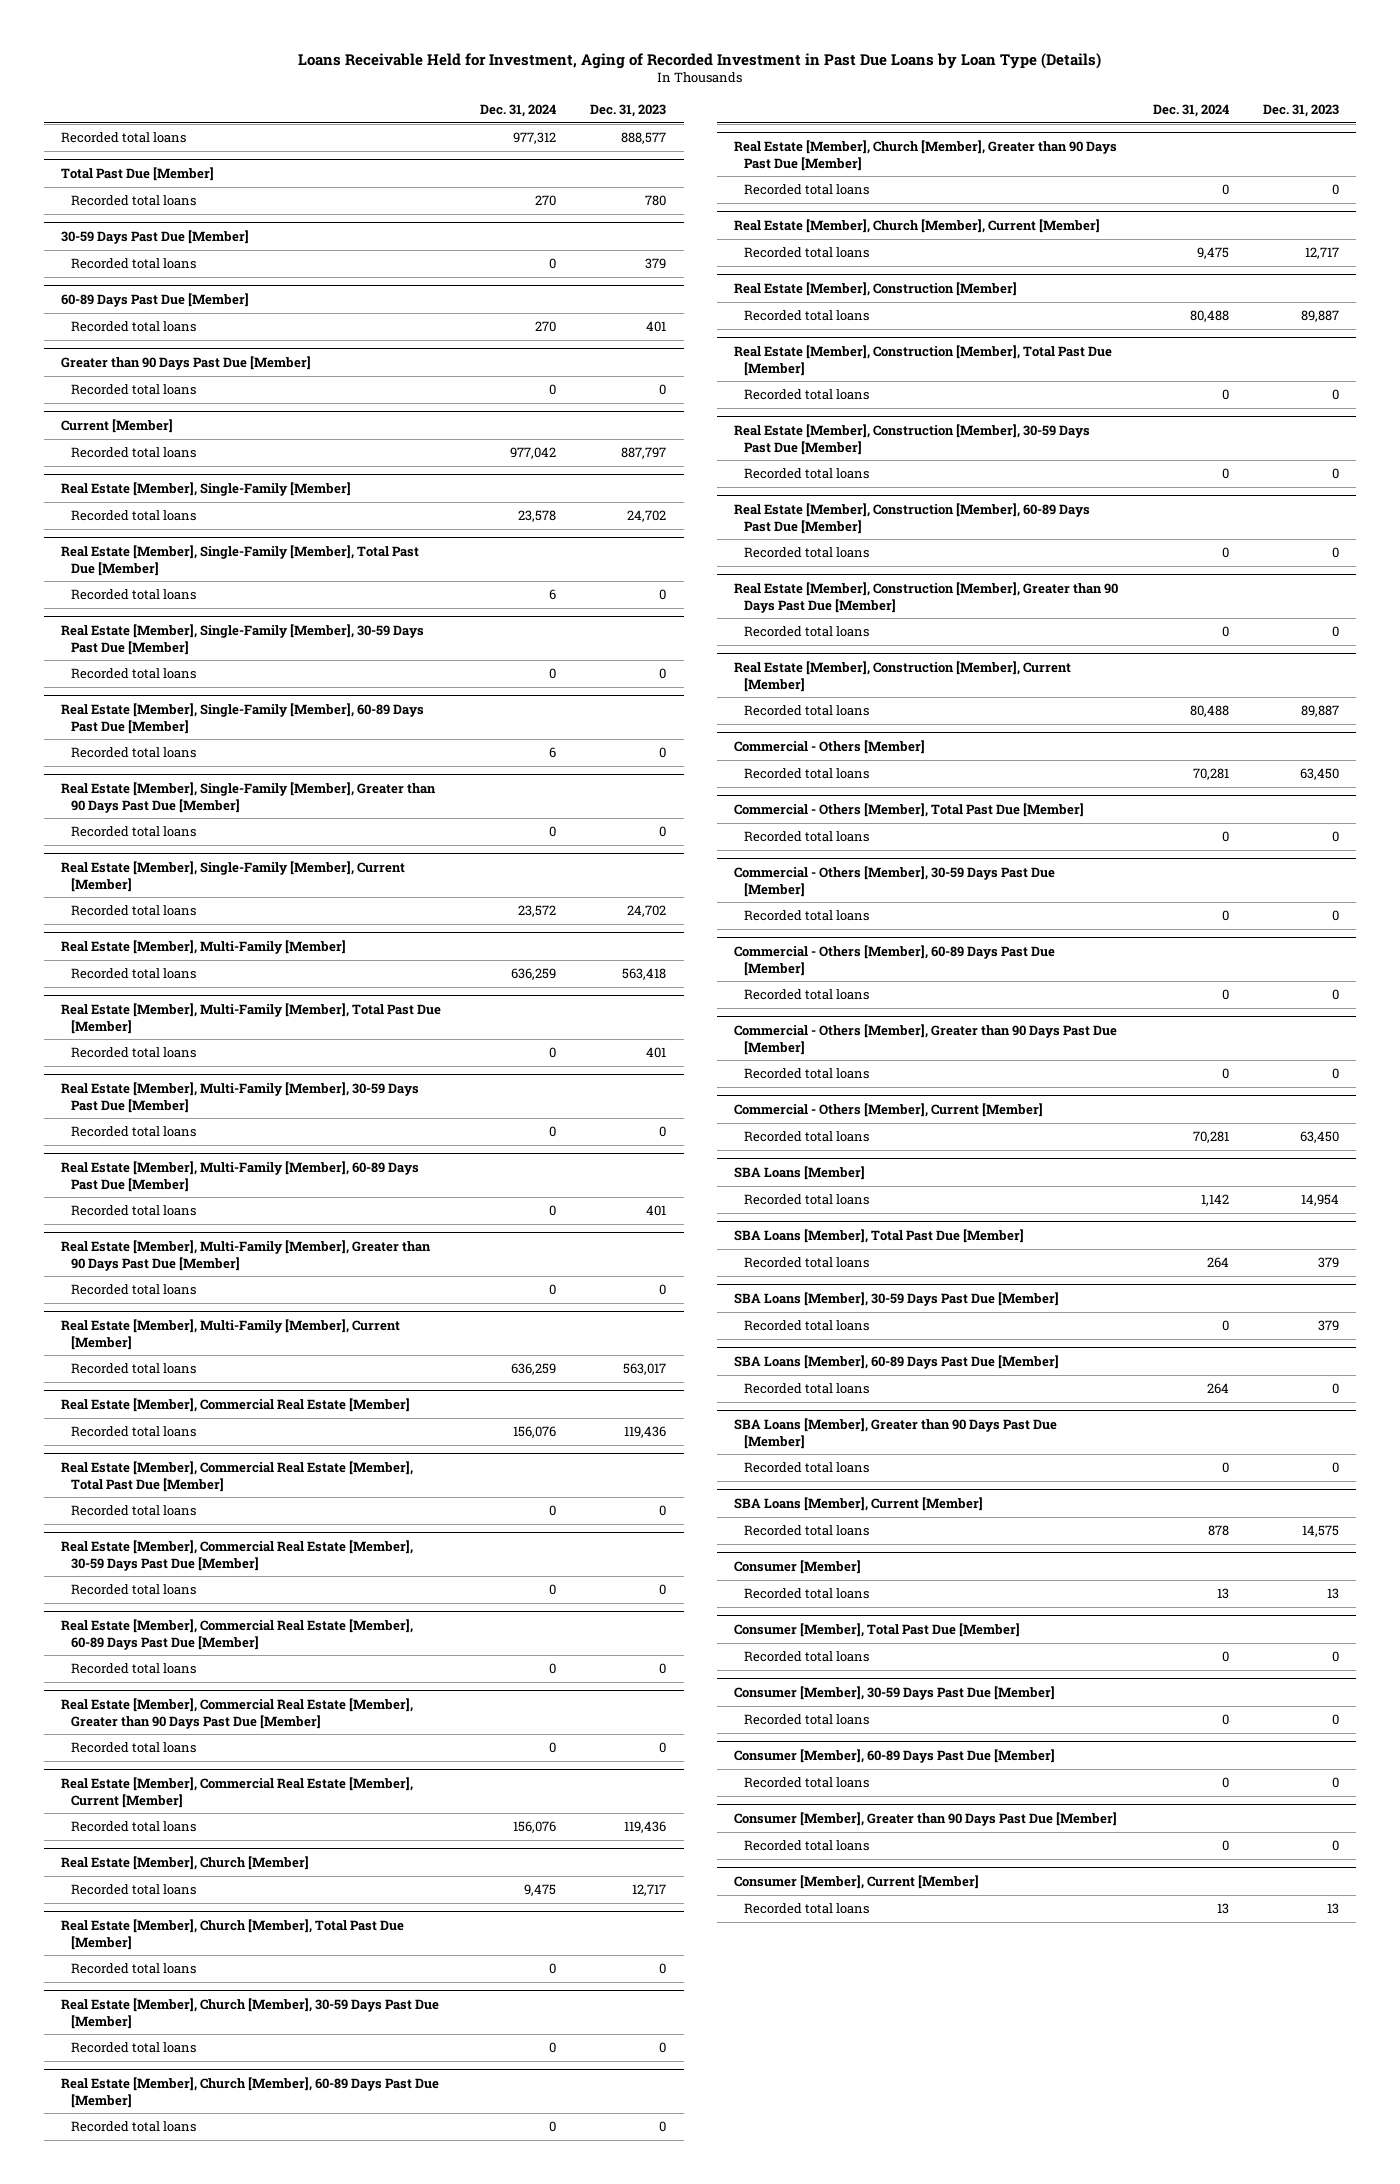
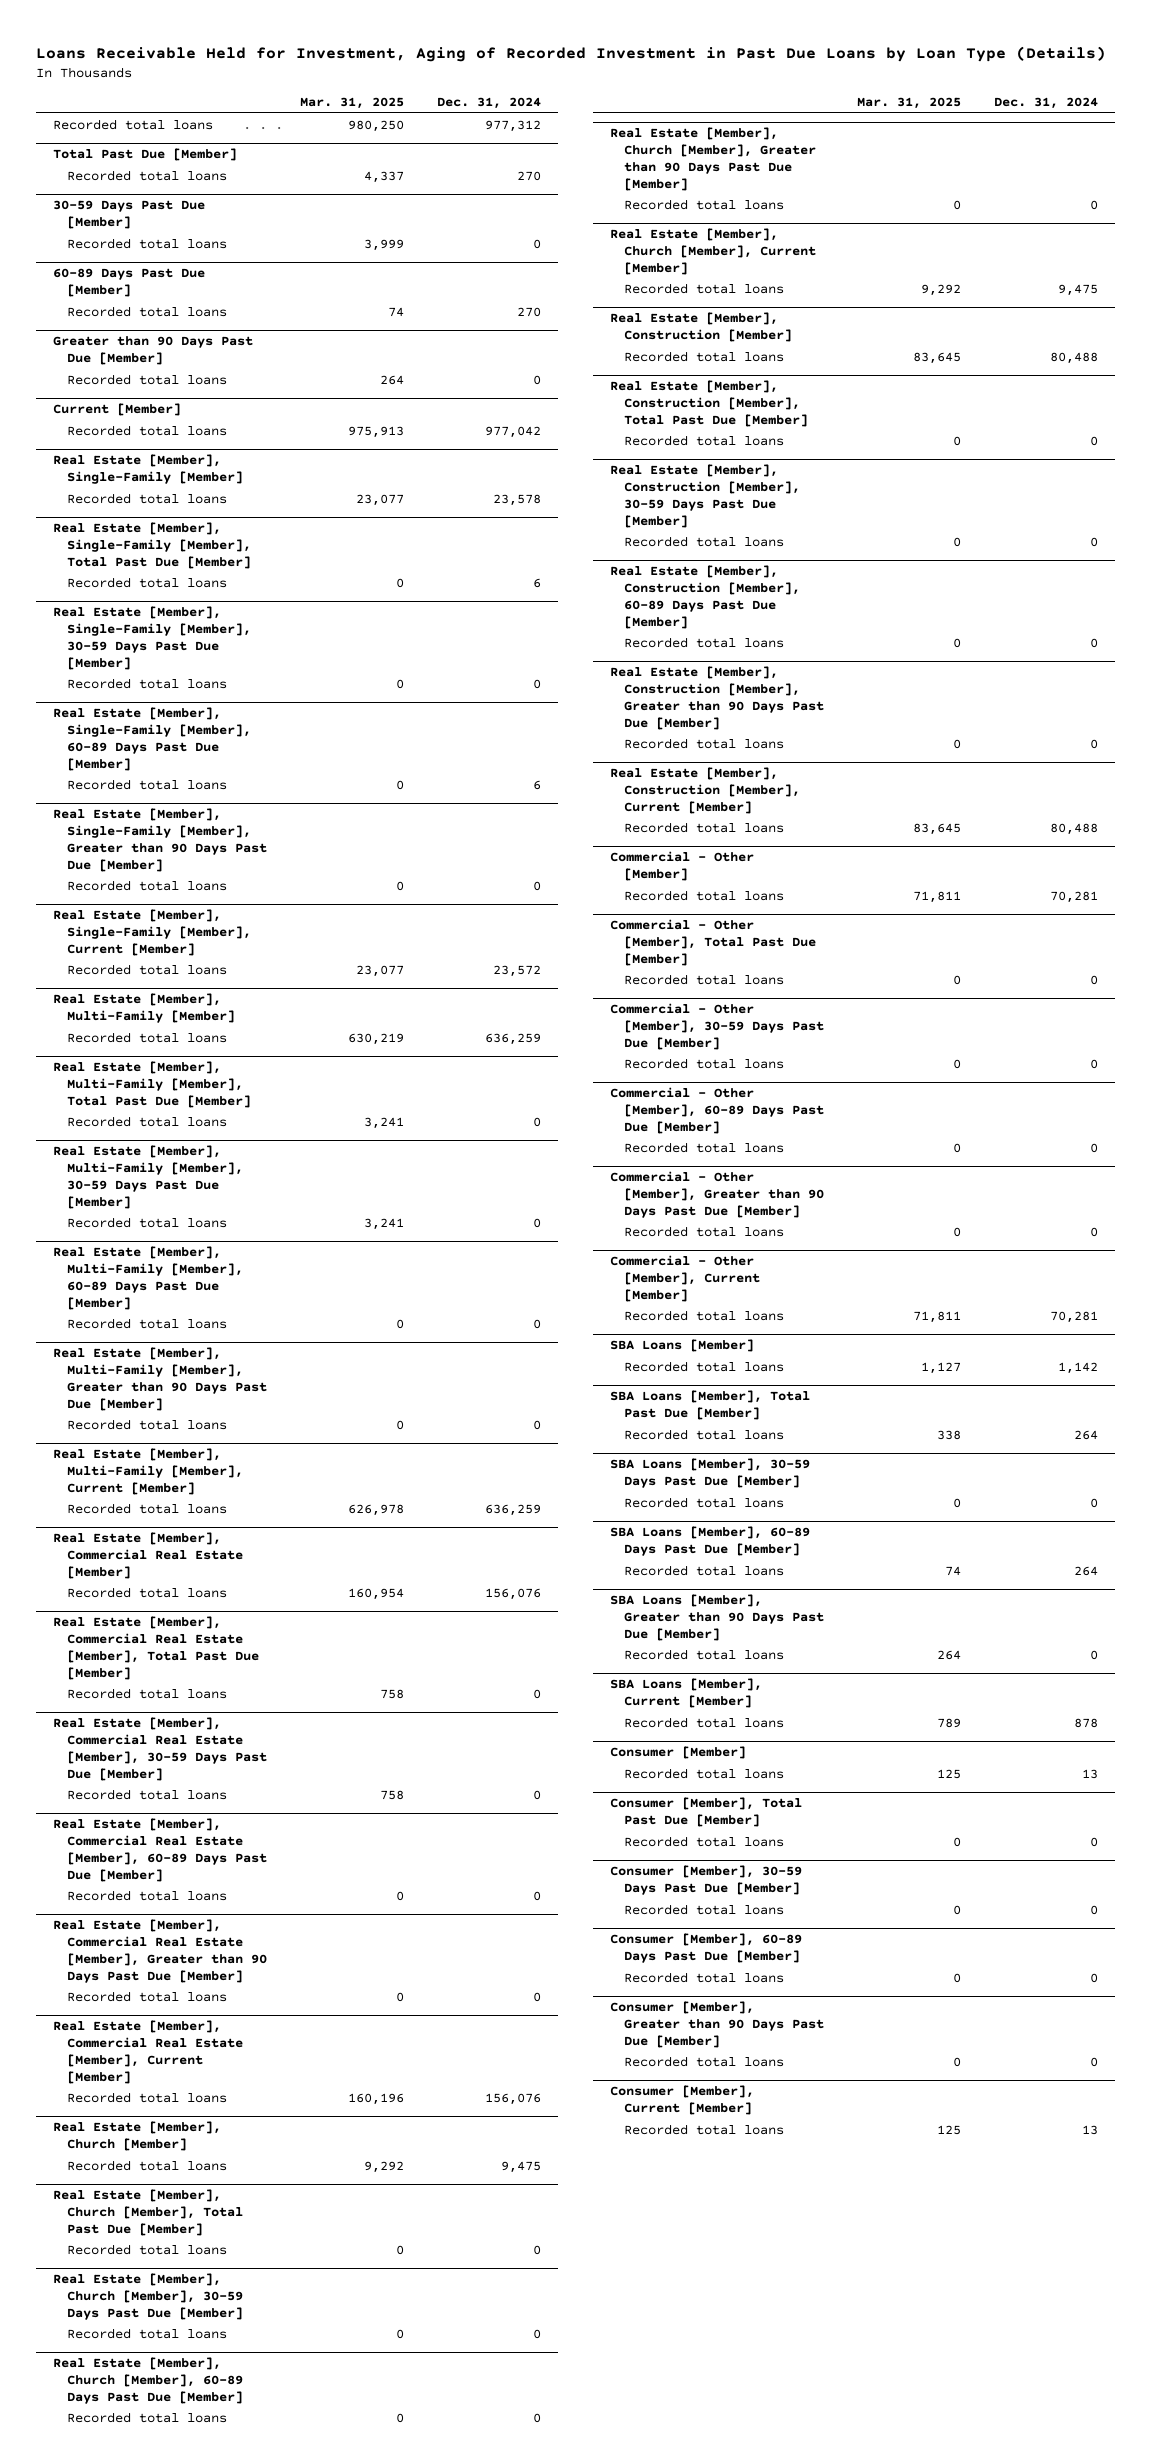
- | Dec. 31, 2024 | Dec. 31, 2023
+ | Mar. 31, 2025 | Dec. 31, 2024
- Commercial - Others [Member]
+ Commercial - Other [Member]
- Commercial - Others [Member], Total Past Due [Member]
+ Commercial - Other [Member], Total Past Due [Member]
- Commercial - Others [Member], 30-59 Days Past Due [Member]
+ Commercial - Other [Member], 30-59 Days Past Due [Member]
- Commercial - Others [Member], 60-89 Days Past Due [Member]
+ Commercial - Other [Member], 60-89 Days Past Due [Member]
- Commercial - Others [Member], Greater than 90 Days Past Due [Member]
+ Commercial - Other [Member], Greater than 90 Days Past Due [Member]
- Commercial - Others [Member], Current [Member]
+ Commercial - Other [Member], Current [Member]

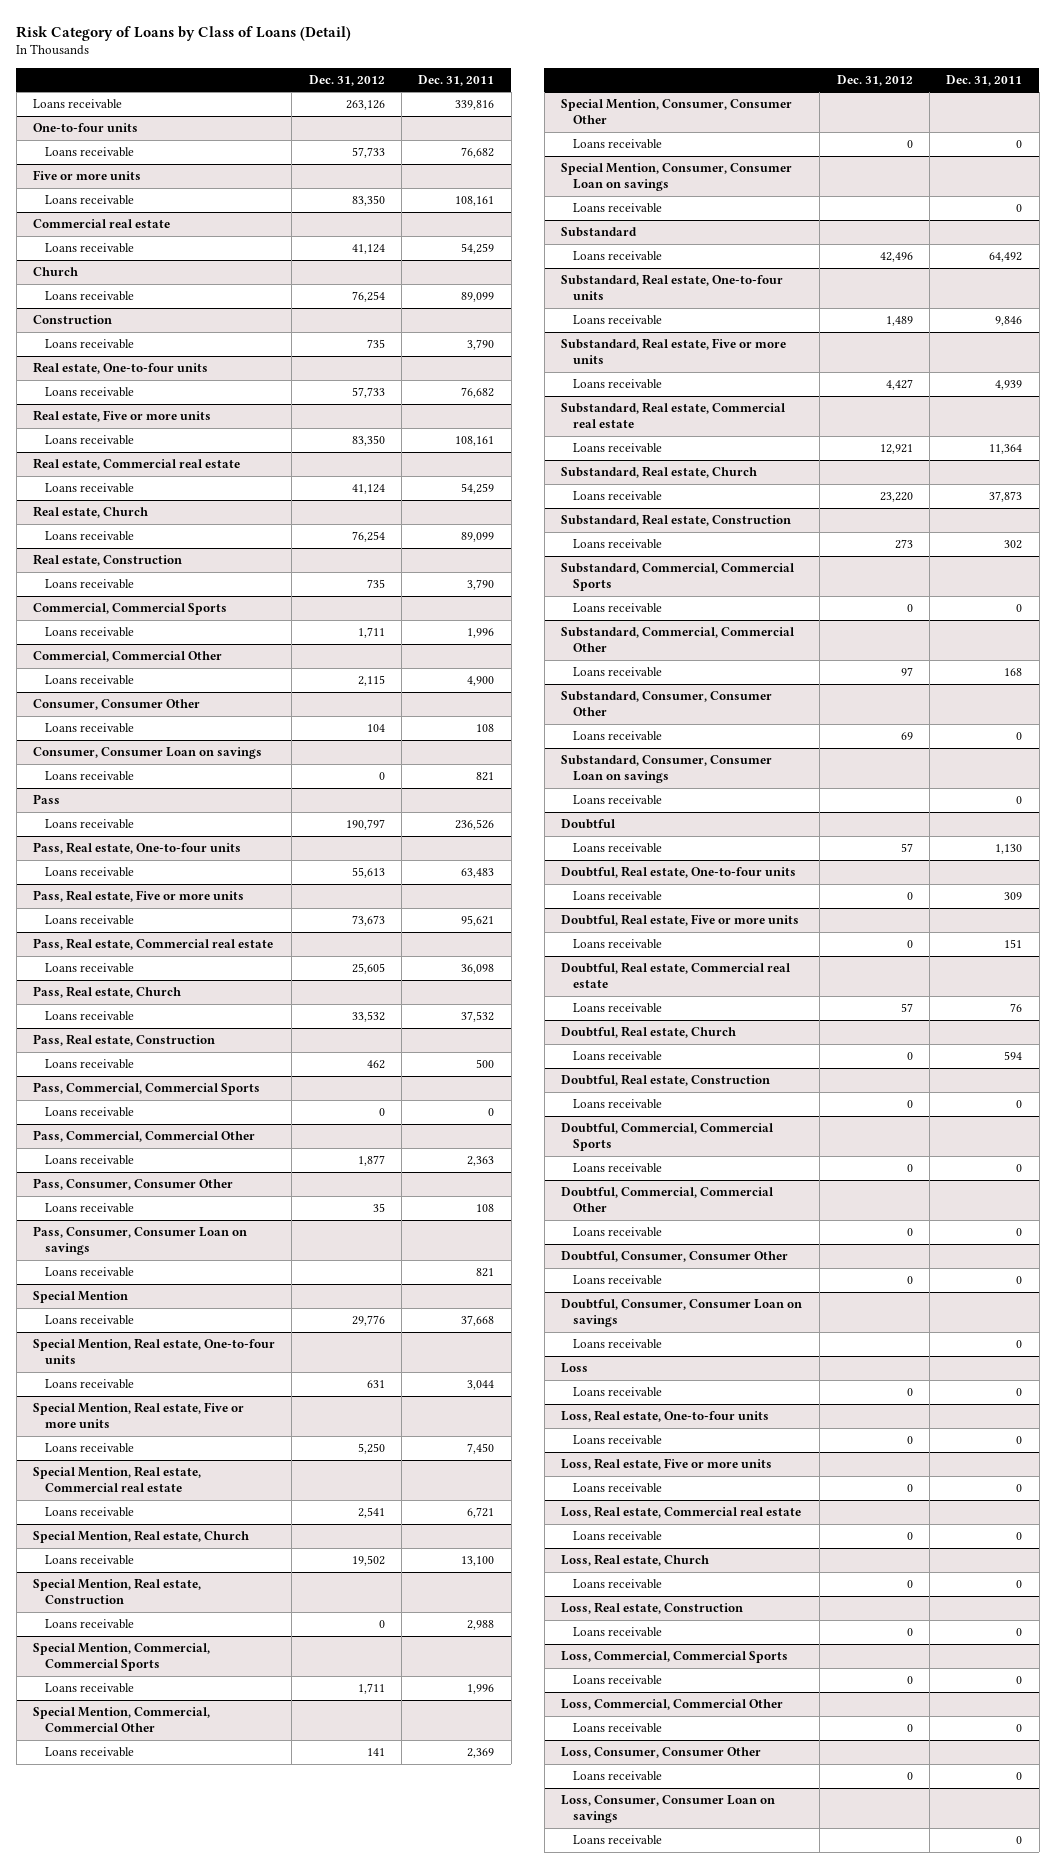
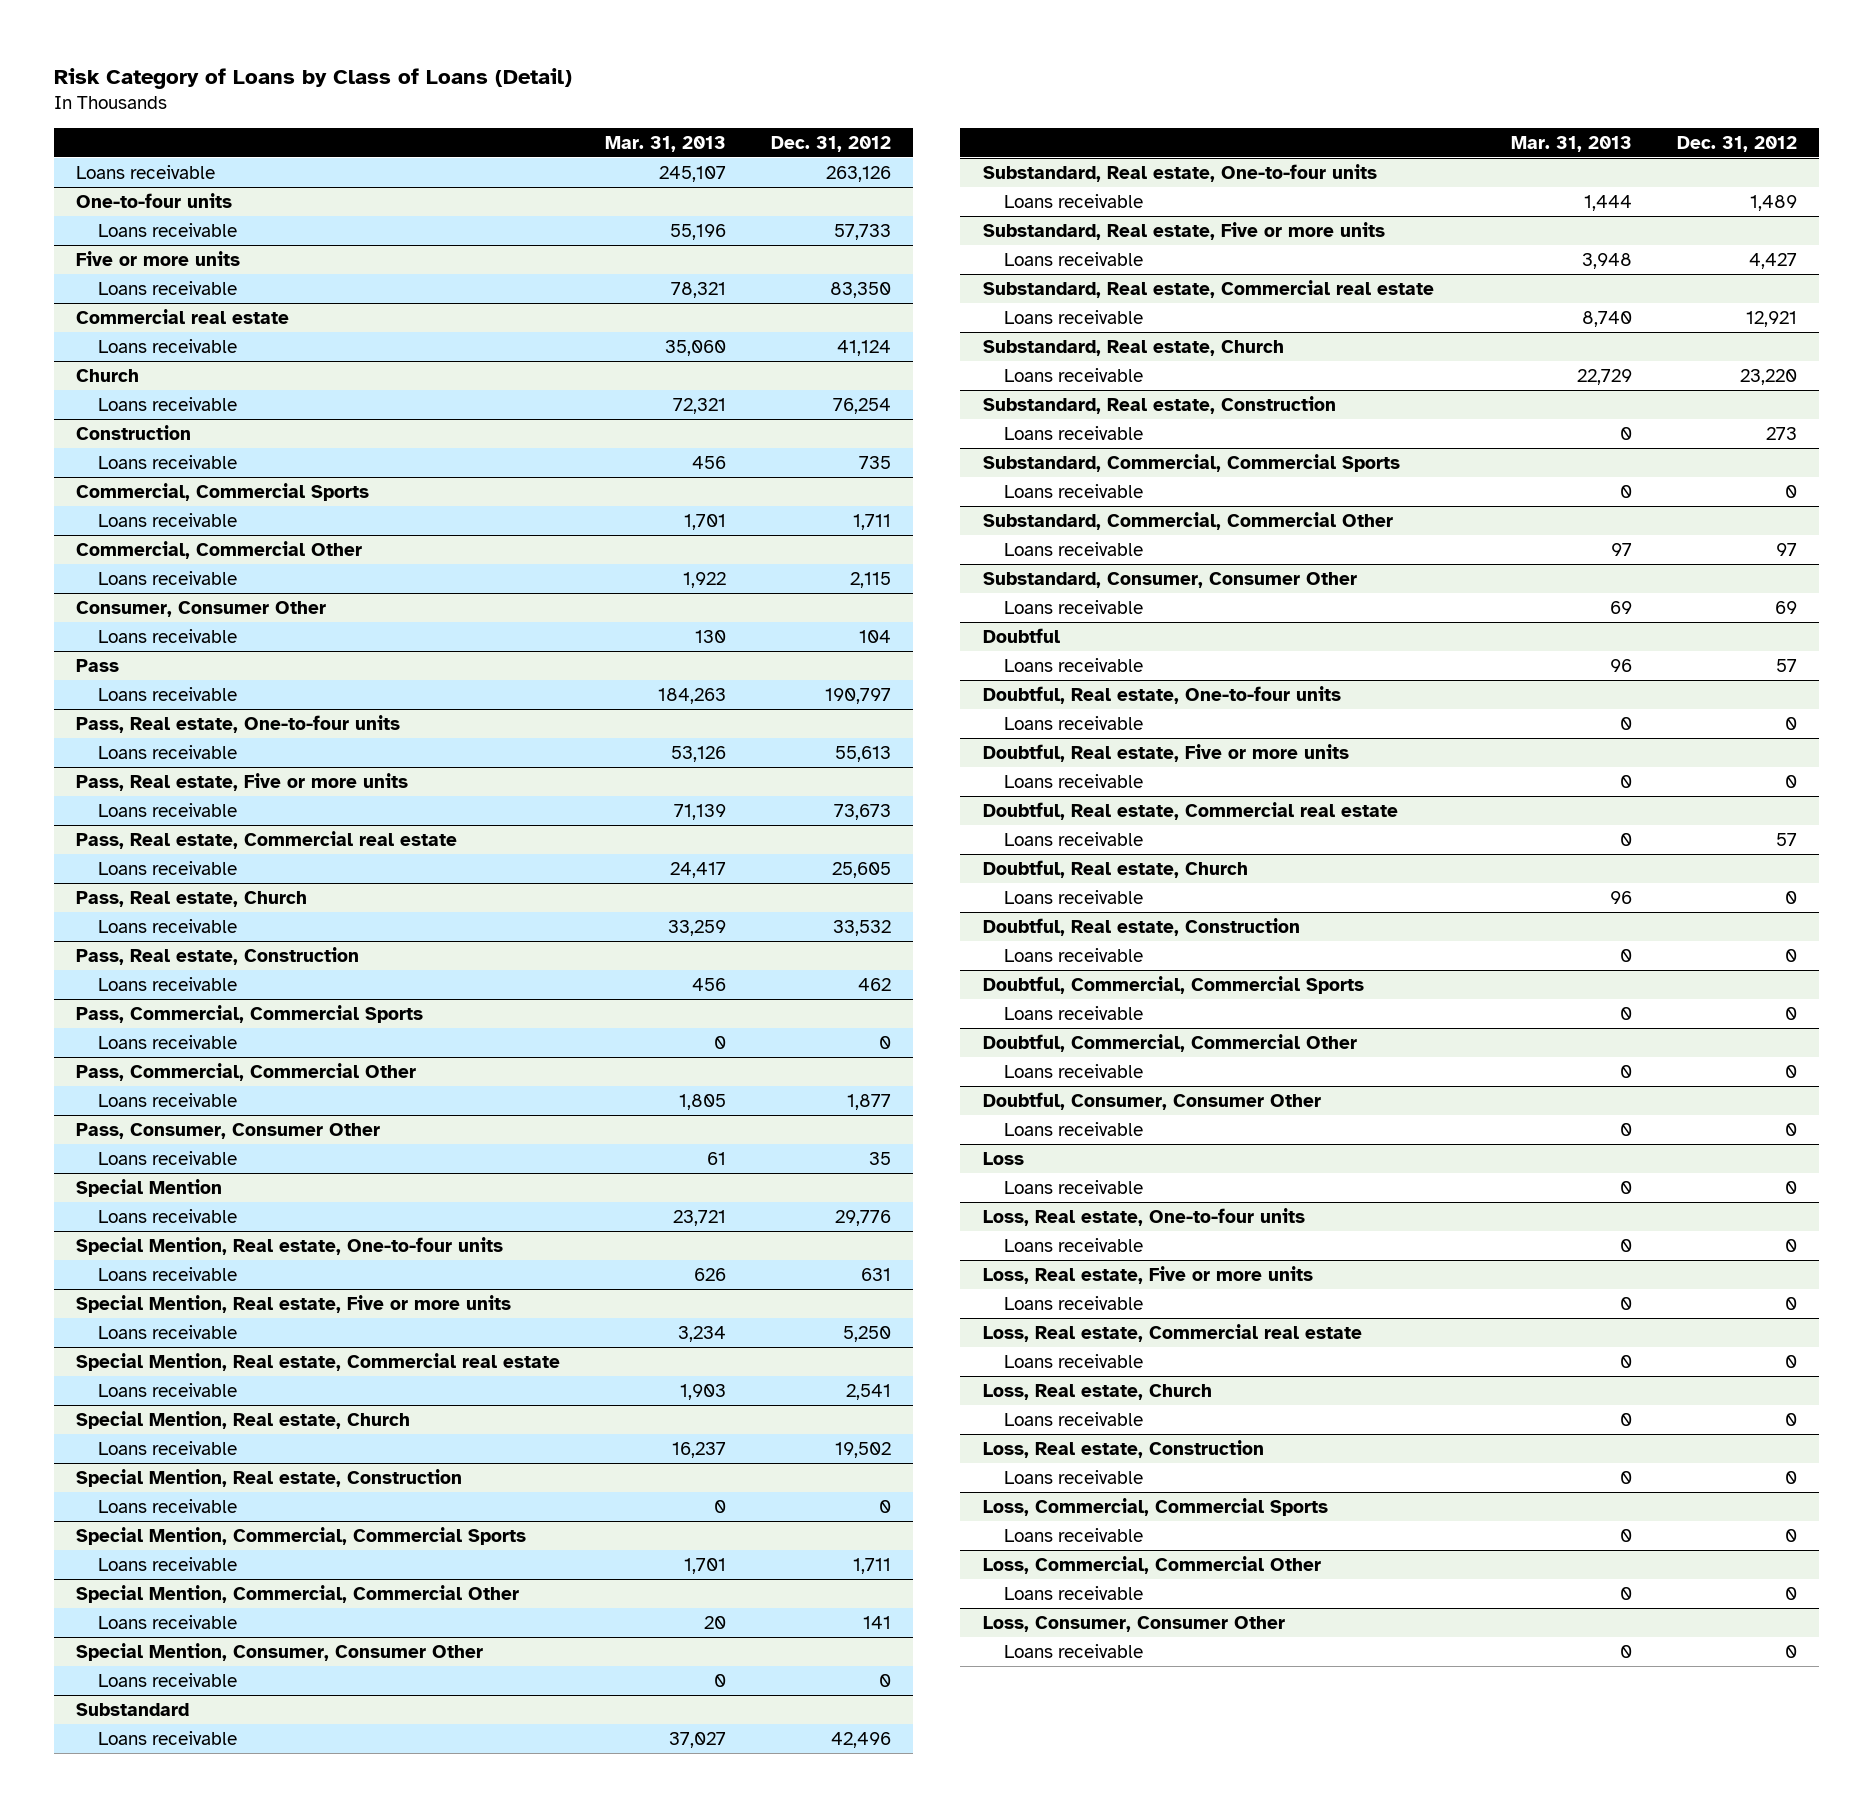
- | Dec. 31, 2012 | Dec. 31, 2011
+ | Mar. 31, 2013 | Dec. 31, 2012
- Real estate, One-to-four units
- Loans receivable | 57,733 | 76,682
- Real estate, Five or more units
- Loans receivable | 83,350 | 108,161
- Real estate, Commercial real estate
- Loans receivable | 41,124 | 54,259
- Real estate, Church
- Loans receivable | 76,254 | 89,099
- Real estate, Construction
- Loans receivable | 735 | 3,790
- Consumer, Consumer Loan on savings
- Loans receivable | 0 | 821
- Pass, Consumer, Consumer Loan on savings
- Loans receivable | | 821
- Special Mention, Consumer, Consumer Loan on savings
- Loans receivable | | 0
- Substandard, Consumer, Consumer Loan on savings
- Loans receivable | | 0
- Doubtful, Consumer, Consumer Loan on savings
- Loans receivable | | 0
- Loss, Consumer, Consumer Loan on savings
- Loans receivable | | 0

